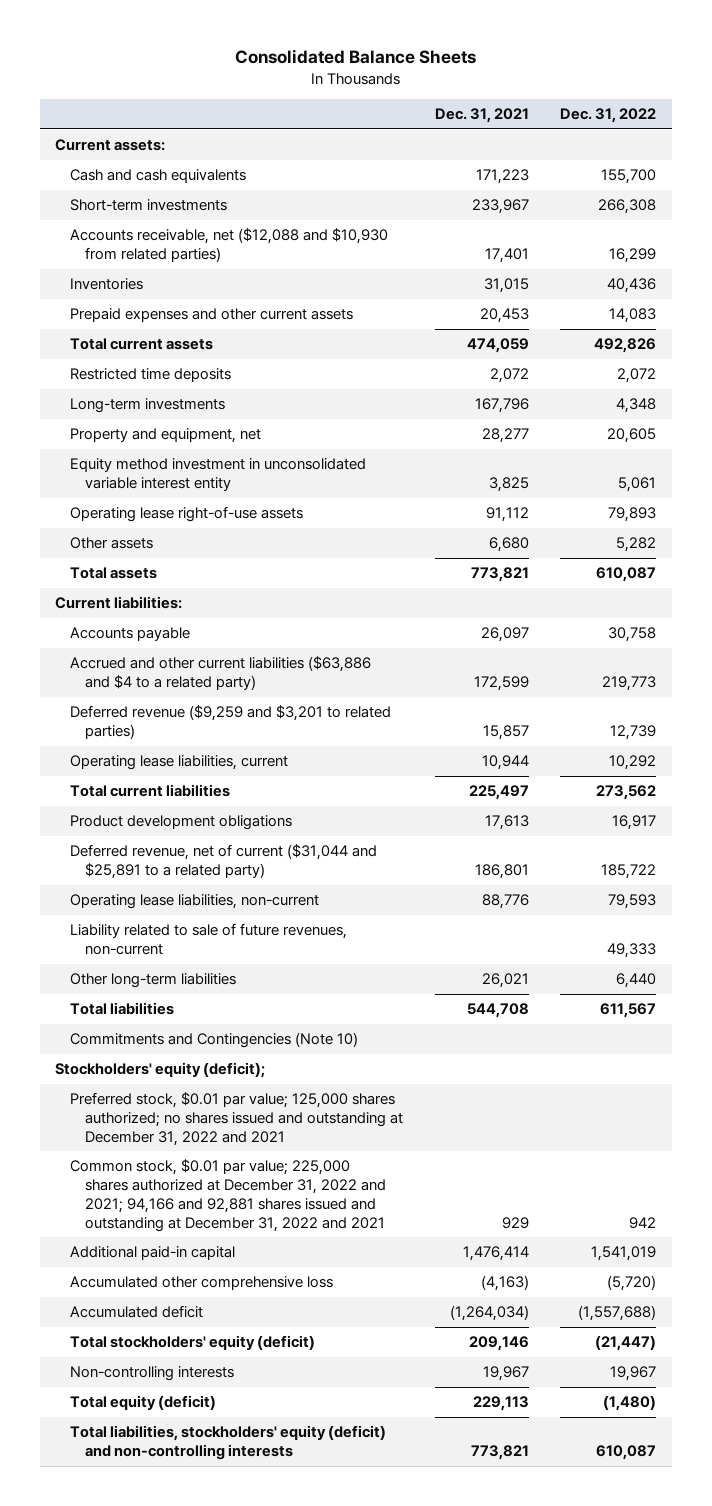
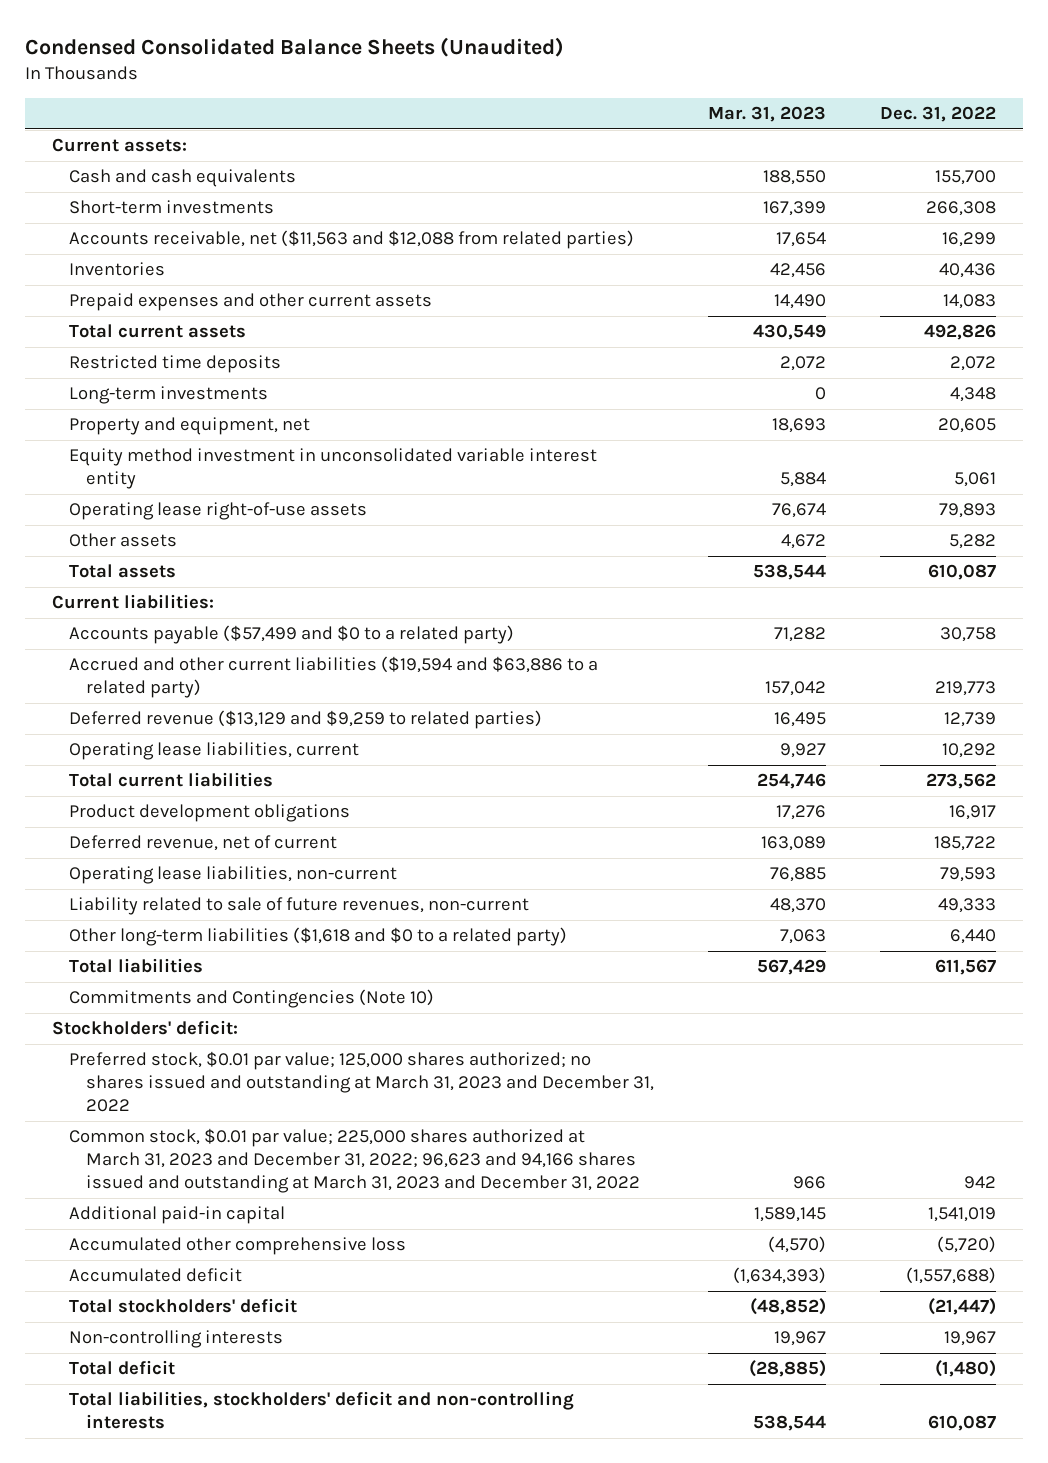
- Consolidated Balance Sheets
+ Condensed Consolidated Balance Sheets (Unaudited)
- | Dec. 31, 2021 | Dec. 31, 2022
+ | Mar. 31, 2023 | Dec. 31, 2022
- Accounts receivable, net ($12,088 and $10,930 from related parties) | 17,401 | 16,299
+ Accounts receivable, net ($11,563 and $12,088 from related parties) | 17,654 | 16,299
- Accounts payable | 26,097 | 30,758
- Accrued and other current liabilities ($63,886 and $4 to a related party) | 172,599 | 219,773
- Deferred revenue ($9,259 and $3,201 to related parties) | 15,857 | 12,739
+ Accounts payable ($57,499 and $0 to a related party) | 71,282 | 30,758
+ Accrued and other current liabilities ($19,594 and $63,886 to a related party) | 157,042 | 219,773
+ Deferred revenue ($13,129 and $9,259 to related parties) | 16,495 | 12,739
- Deferred revenue, net of current ($31,044 and $25,891 to a related party) | 186,801 | 185,722
+ Deferred revenue, net of current | 163,089 | 185,722
- Other long-term liabilities | 26,021 | 6,440
+ Other long-term liabilities ($1,618 and $0 to a related party) | 7,063 | 6,440
- Stockholders' equity (deficit);
- Preferred stock, $0.01 par value; 125,000 shares authorized; no shares issued and outstanding at December 31, 2022 and 2021
- Common stock, $0.01 par value; 225,000 shares authorized at December 31, 2022 and 2021; 94,166 and 92,881 shares issued and outstanding at December 31, 2022 and 2021 | 929 | 942
+ Stockholders' deficit:
+ Preferred stock, $0.01 par value; 125,000 shares authorized; no shares issued and outstanding at March 31, 2023 and December 31, 2022
+ Common stock, $0.01 par value; 225,000 shares authorized at March 31, 2023 and December 31, 2022; 96,623 and 94,166 shares issued and outstanding at March 31, 2023 and December 31, 2022 | 966 | 942
- Total stockholders' equity (deficit) | 209,146 | (21,447)
+ Total stockholders' deficit | (48,852) | (21,447)
- Total equity (deficit) | 229,113 | (1,480)
- Total liabilities, stockholders' equity (deficit) and non-controlling interests | 773,821 | 610,087
+ Total deficit | (28,885) | (1,480)
+ Total liabilities, stockholders' deficit and non-controlling interests | 538,544 | 610,087

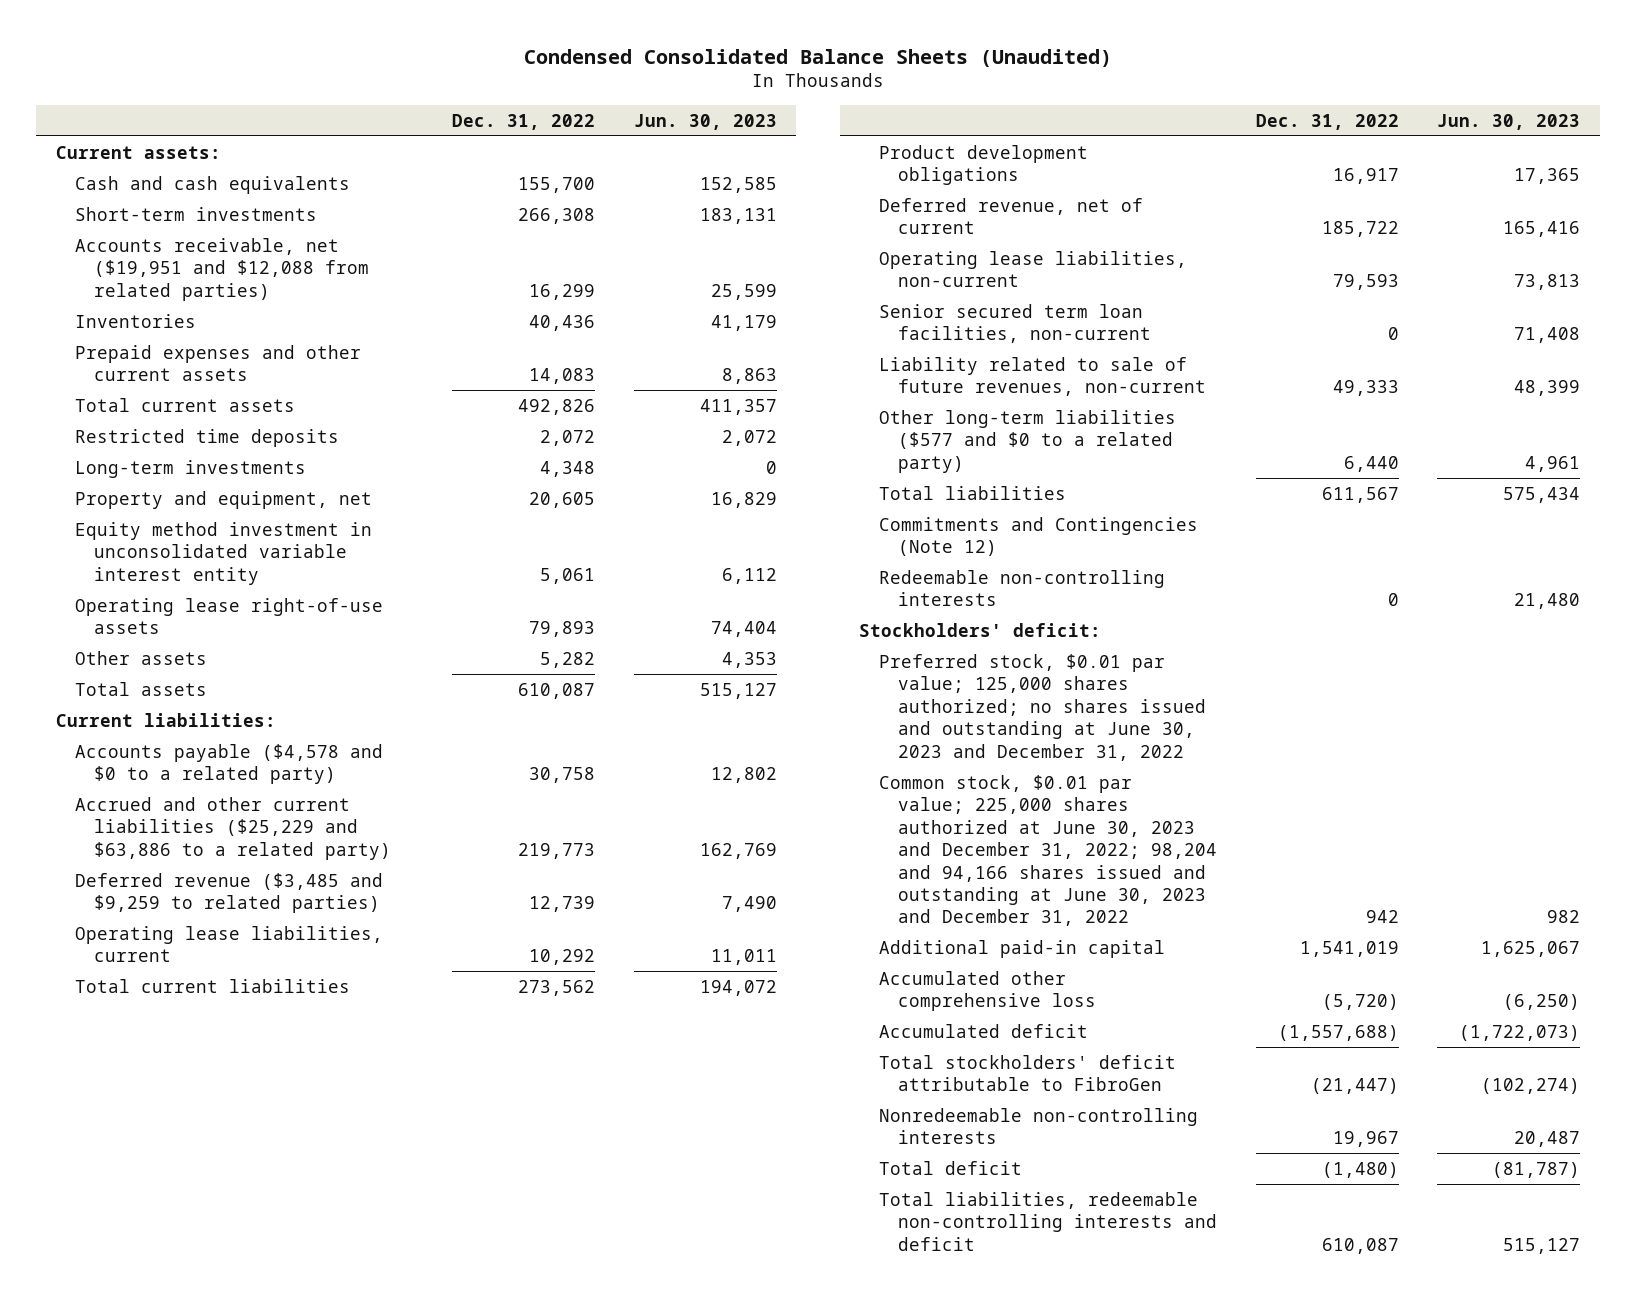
- | Mar. 31, 2023 | Dec. 31, 2022
+ | Dec. 31, 2022 | Jun. 30, 2023
- Accounts receivable, net ($11,563 and $12,088 from related parties) | 17,654 | 16,299
+ Accounts receivable, net ($19,951 and $12,088 from related parties) | 16,299 | 25,599
- Accounts payable ($57,499 and $0 to a related party) | 71,282 | 30,758
- Accrued and other current liabilities ($19,594 and $63,886 to a related party) | 157,042 | 219,773
- Deferred revenue ($13,129 and $9,259 to related parties) | 16,495 | 12,739
+ Accounts payable ($4,578 and $0 to a related party) | 30,758 | 12,802
+ Accrued and other current liabilities ($25,229 and $63,886 to a related party) | 219,773 | 162,769
+ Deferred revenue ($3,485 and $9,259 to related parties) | 12,739 | 7,490
+ Senior secured term loan facilities, non-current | 0 | 71,408
- Other long-term liabilities ($1,618 and $0 to a related party) | 7,063 | 6,440
+ Other long-term liabilities ($577 and $0 to a related party) | 6,440 | 4,961
- Commitments and Contingencies (Note 10)
+ Commitments and Contingencies (Note 12)
+ Redeemable non-controlling interests | 0 | 21,480
- Preferred stock, $0.01 par value; 125,000 shares authorized; no shares issued and outstanding at March 31, 2023 and December 31, 2022
- Common stock, $0.01 par value; 225,000 shares authorized at March 31, 2023 and December 31, 2022; 96,623 and 94,166 shares issued and outstanding at March 31, 2023 and December 31, 2022 | 966 | 942
+ Preferred stock, $0.01 par value; 125,000 shares authorized; no shares issued and outstanding at June 30, 2023 and December 31, 2022
+ Common stock, $0.01 par value; 225,000 shares authorized at June 30, 2023 and December 31, 2022; 98,204 and 94,166 shares issued and outstanding at June 30, 2023 and December 31, 2022 | 942 | 982
- Total stockholders' deficit | (48,852) | (21,447)
- Non-controlling interests | 19,967 | 19,967
+ Total stockholders' deficit attributable to FibroGen | (21,447) | (102,274)
+ Nonredeemable non-controlling interests | 19,967 | 20,487
- Total liabilities, stockholders' deficit and non-controlling interests | 538,544 | 610,087
+ Total liabilities, redeemable non-controlling interests and deficit | 610,087 | 515,127

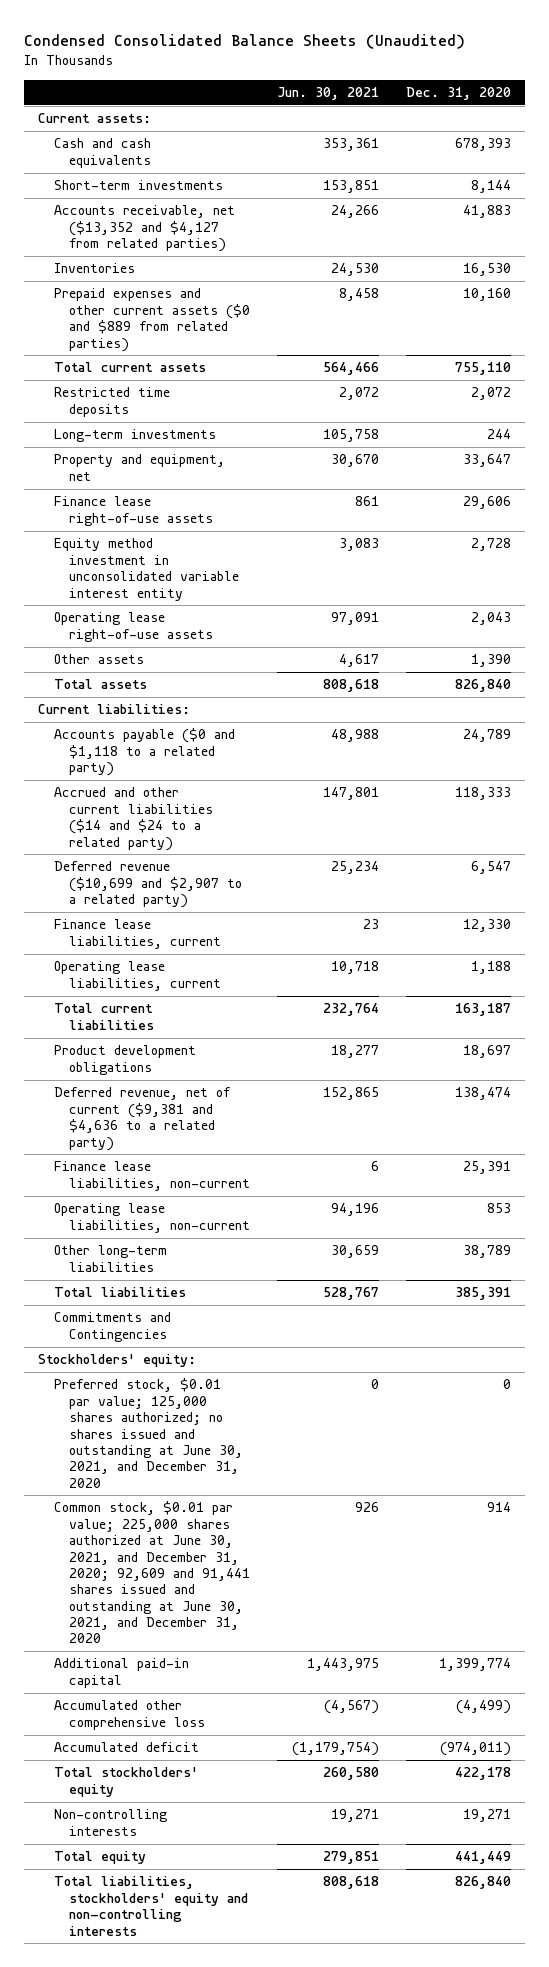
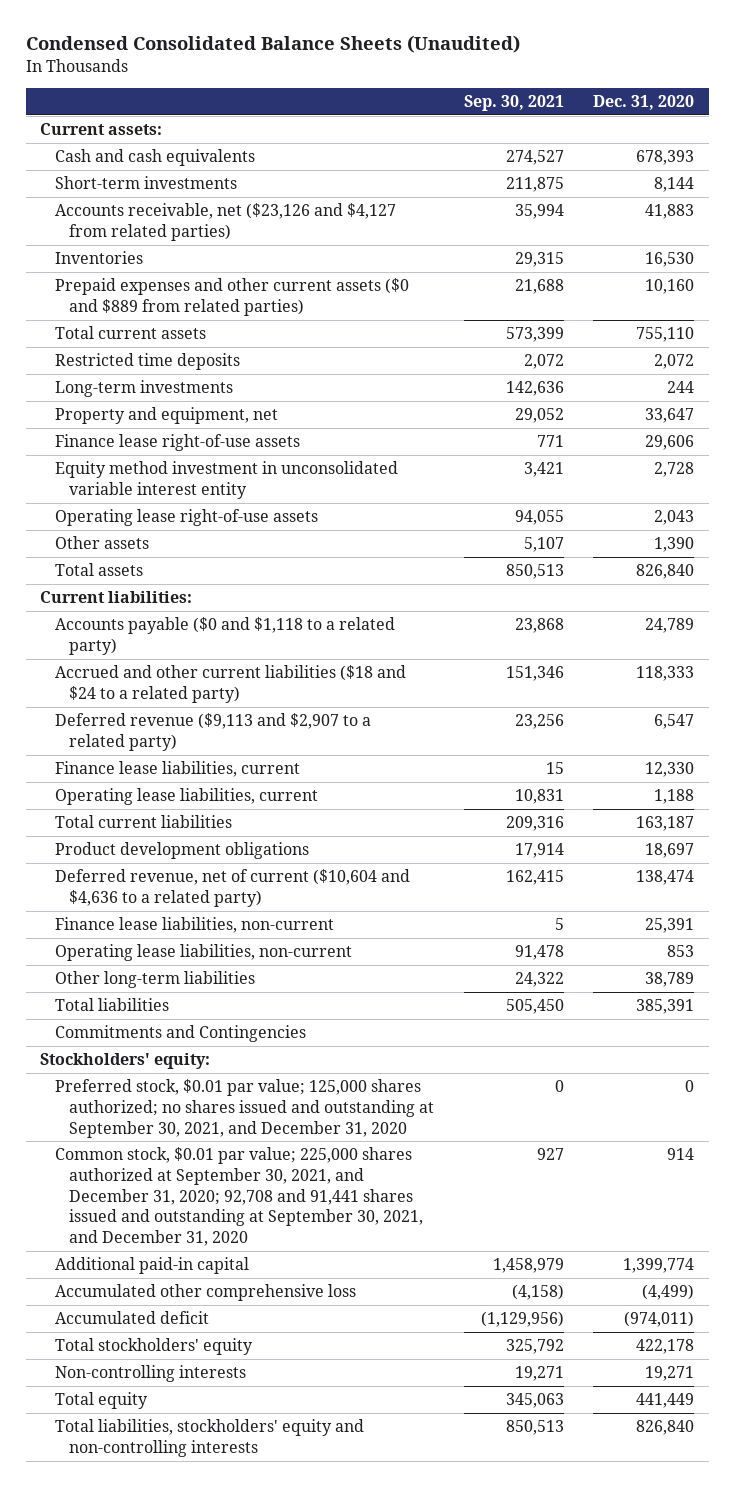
- | Jun. 30, 2021 | Dec. 31, 2020
+ | Sep. 30, 2021 | Dec. 31, 2020
- Accounts receivable, net ($13,352 and $4,127 from related parties) | 24,266 | 41,883
+ Accounts receivable, net ($23,126 and $4,127 from related parties) | 35,994 | 41,883
- Accrued and other current liabilities ($14 and $24 to a related party) | 147,801 | 118,333
- Deferred revenue ($10,699 and $2,907 to a related party) | 25,234 | 6,547
+ Accrued and other current liabilities ($18 and $24 to a related party) | 151,346 | 118,333
+ Deferred revenue ($9,113 and $2,907 to a related party) | 23,256 | 6,547
- Deferred revenue, net of current ($9,381 and $4,636 to a related party) | 152,865 | 138,474
+ Deferred revenue, net of current ($10,604 and $4,636 to a related party) | 162,415 | 138,474
- Preferred stock, $0.01 par value; 125,000 shares authorized; no shares issued and outstanding at June 30, 2021, and December 31, 2020 | 0 | 0
- Common stock, $0.01 par value; 225,000 shares authorized at June 30, 2021, and December 31, 2020; 92,609 and 91,441 shares issued and outstanding at June 30, 2021, and December 31, 2020 | 926 | 914
+ Preferred stock, $0.01 par value; 125,000 shares authorized; no shares issued and outstanding at September 30, 2021, and December 31, 2020 | 0 | 0
+ Common stock, $0.01 par value; 225,000 shares authorized at September 30, 2021, and December 31, 2020; 92,708 and 91,441 shares issued and outstanding at September 30, 2021, and December 31, 2020 | 927 | 914

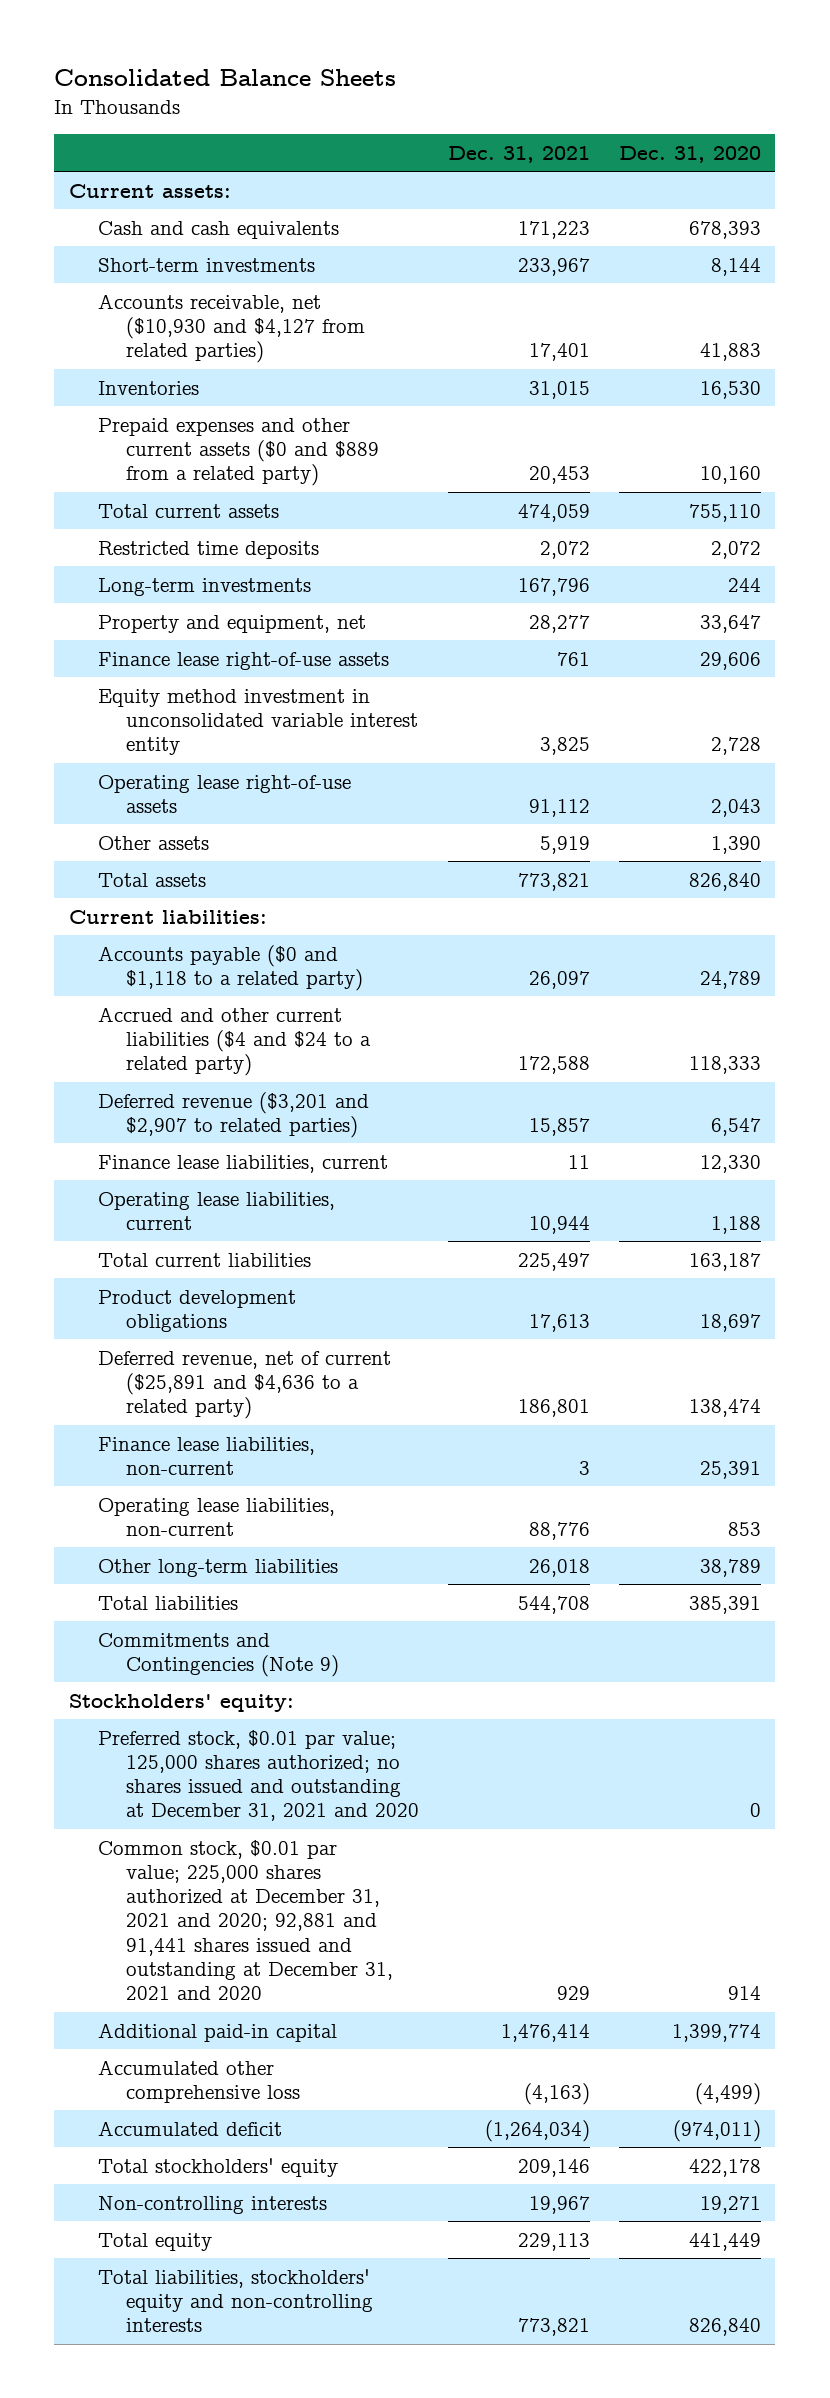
- Condensed Consolidated Balance Sheets (Unaudited)
+ Consolidated Balance Sheets
- | Sep. 30, 2021 | Dec. 31, 2020
+ | Dec. 31, 2021 | Dec. 31, 2020
- Accounts receivable, net ($23,126 and $4,127 from related parties) | 35,994 | 41,883
+ Accounts receivable, net ($10,930 and $4,127 from related parties) | 17,401 | 41,883
- Prepaid expenses and other current assets ($0 and $889 from related parties) | 21,688 | 10,160
+ Prepaid expenses and other current assets ($0 and $889 from a related party) | 20,453 | 10,160
- Accrued and other current liabilities ($18 and $24 to a related party) | 151,346 | 118,333
- Deferred revenue ($9,113 and $2,907 to a related party) | 23,256 | 6,547
+ Accrued and other current liabilities ($4 and $24 to a related party) | 172,588 | 118,333
+ Deferred revenue ($3,201 and $2,907 to related parties) | 15,857 | 6,547
- Deferred revenue, net of current ($10,604 and $4,636 to a related party) | 162,415 | 138,474
+ Deferred revenue, net of current ($25,891 and $4,636 to a related party) | 186,801 | 138,474
- Commitments and Contingencies
+ Commitments and Contingencies (Note 9)
- Preferred stock, $0.01 par value; 125,000 shares authorized; no shares issued and outstanding at September 30, 2021, and December 31, 2020 | 0 | 0
- Common stock, $0.01 par value; 225,000 shares authorized at September 30, 2021, and December 31, 2020; 92,708 and 91,441 shares issued and outstanding at September 30, 2021, and December 31, 2020 | 927 | 914
+ Preferred stock, $0.01 par value; 125,000 shares authorized; no shares issued and outstanding at December 31, 2021 and 2020 | | 0
+ Common stock, $0.01 par value; 225,000 shares authorized at December 31, 2021 and 2020; 92,881 and 91,441 shares issued and outstanding at December 31, 2021 and 2020 | 929 | 914

